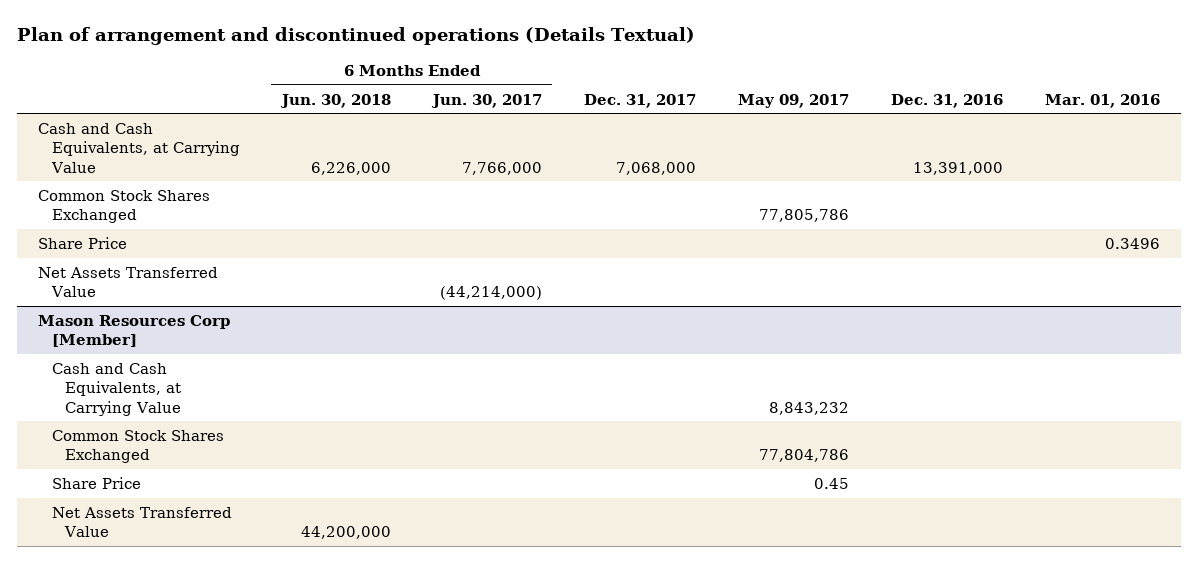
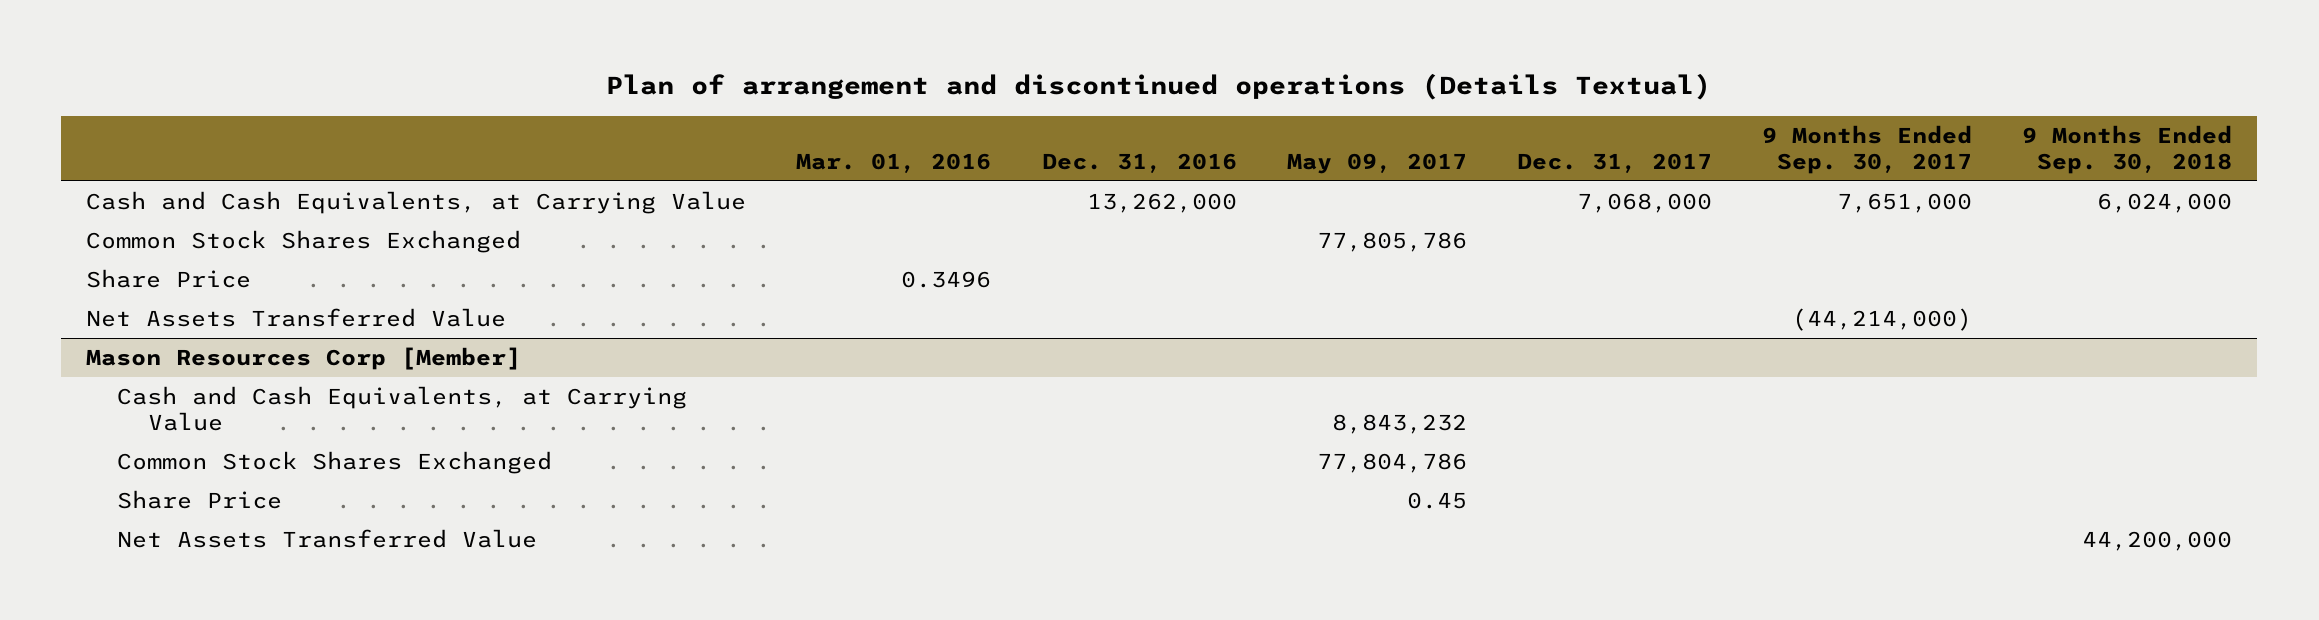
- | 6 Months Ended Jun. 30, 2018 | 6 Months Ended Jun. 30, 2017 | Dec. 31, 2017 | May 09, 2017 | Dec. 31, 2016 | Mar. 01, 2016
+ | Mar. 01, 2016 | Dec. 31, 2016 | May 09, 2017 | Dec. 31, 2017 | 9 Months Ended Sep. 30, 2017 | 9 Months Ended Sep. 30, 2018
- Cash and Cash Equivalents, at Carrying Value | 6,226,000 | 7,766,000 | 7,068,000 | | 13,391,000 |
+ Cash and Cash Equivalents, at Carrying Value | | 13,262,000 | | 7,068,000 | 7,651,000 | 6,024,000

